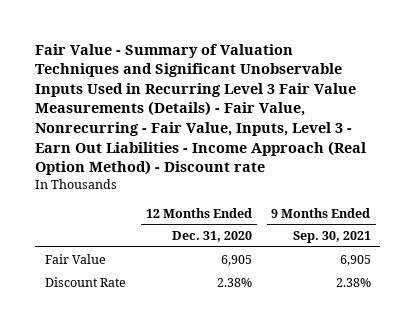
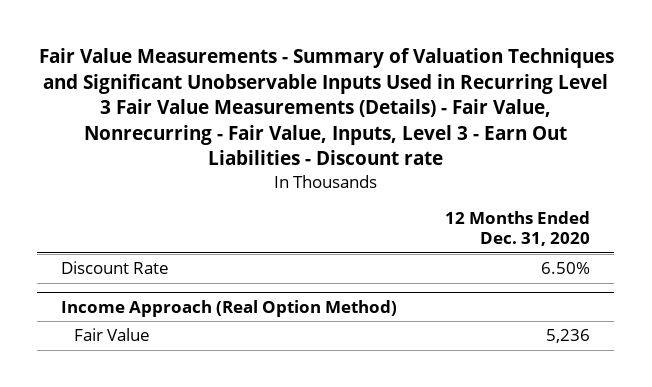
- Fair Value - Summary of Valuation Techniques and Significant Unobservable Inputs Used in Recurring Level 3 Fair Value Measurements (Details) - Fair Value, Nonrecurring - Fair Value, Inputs, Level 3 - Earn Out Liabilities - Income Approach (Real Option Method) - Discount rate
+ Fair Value Measurements - Summary of Valuation Techniques and Significant Unobservable Inputs Used in Recurring Level 3 Fair Value Measurements (Details) - Fair Value, Nonrecurring - Fair Value, Inputs, Level 3 - Earn Out Liabilities - Discount rate
- | 12 Months Ended Dec. 31, 2020 | 9 Months Ended Sep. 30, 2021
+ | 12 Months Ended Dec. 31, 2020
- Fair Value | 6,905 | 6,905
- Discount Rate | 2.38% | 2.38%
+ Discount Rate | 6.50%
+ Income Approach (Real Option Method)
+ Fair Value | 5,236

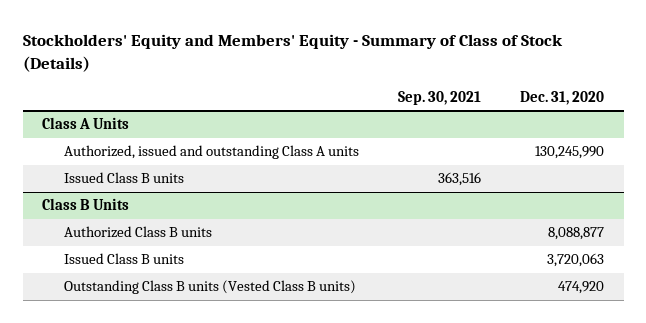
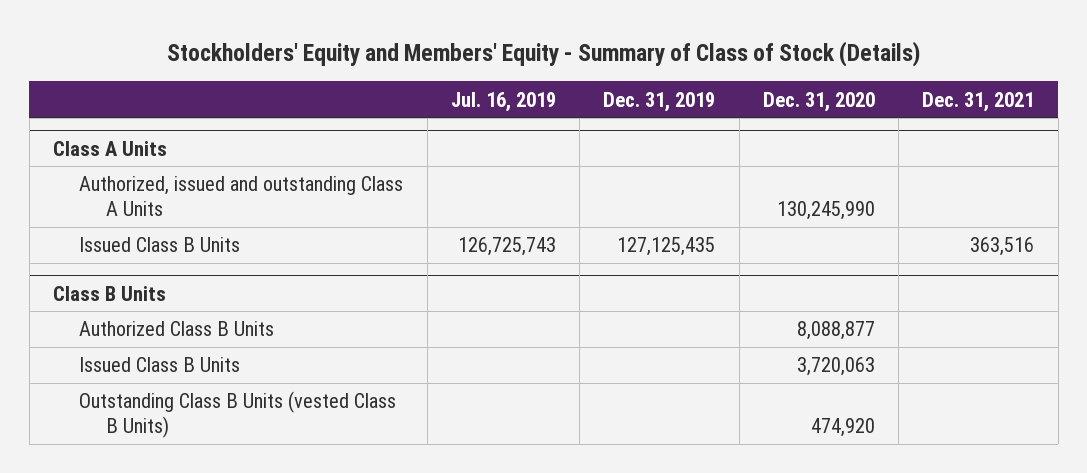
- | Sep. 30, 2021 | Dec. 31, 2020
+ | Jul. 16, 2019 | Dec. 31, 2019 | Dec. 31, 2020 | Dec. 31, 2021
@ Class A Units
- Authorized, issued and outstanding Class A units | | 130,245,990
- Issued Class B units | 363,516 |
+ Authorized, issued and outstanding Class A Units | | | 130,245,990 |
+ Issued Class B Units | 126,725,743 | 127,125,435 | | 363,516
@ Class B Units
- Authorized Class B units | | 8,088,877
- Issued Class B units | | 3,720,063
- Outstanding Class B units (Vested Class B units) | | 474,920
+ Authorized Class B Units | | | 8,088,877 |
+ Issued Class B Units | | | 3,720,063 |
+ Outstanding Class B Units (vested Class B Units) | | | 474,920 |

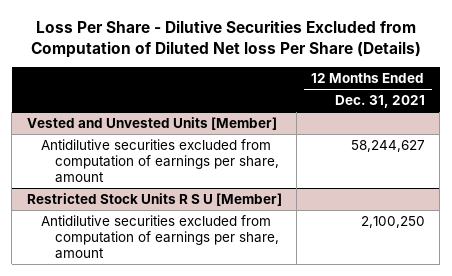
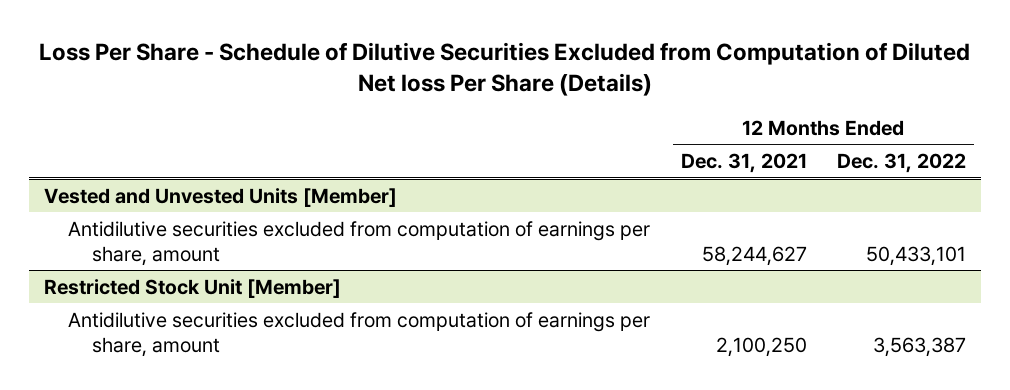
- Loss Per Share - Dilutive Securities Excluded from Computation of Diluted Net loss Per Share (Details)
+ Loss Per Share - Schedule of Dilutive Securities Excluded from Computation of Diluted Net loss Per Share (Details)
- | 12 Months Ended Dec. 31, 2021
+ | 12 Months Ended Dec. 31, 2021 | 12 Months Ended Dec. 31, 2022
- Restricted Stock Units R S U [Member]
+ Restricted Stock Unit [Member]

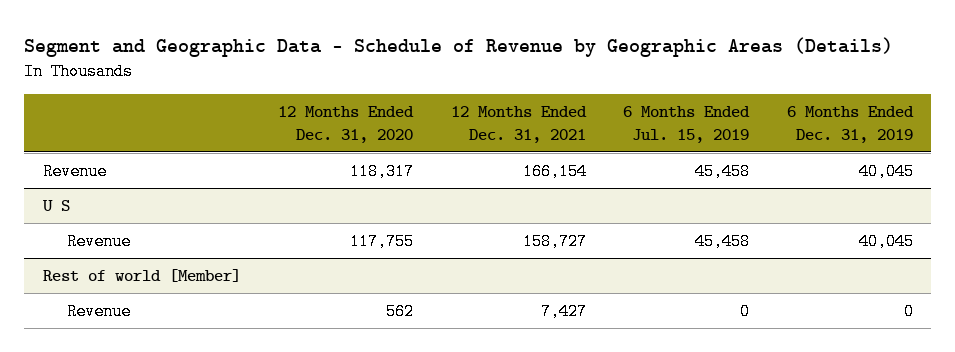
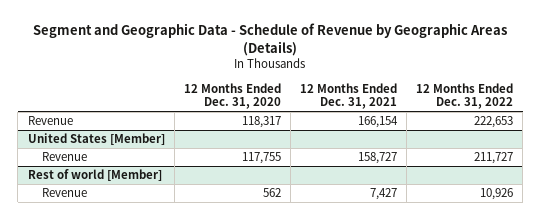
- | 12 Months Ended Dec. 31, 2020 | 12 Months Ended Dec. 31, 2021 | 6 Months Ended Jul. 15, 2019 | 6 Months Ended Dec. 31, 2019
+ | 12 Months Ended Dec. 31, 2020 | 12 Months Ended Dec. 31, 2021 | 12 Months Ended Dec. 31, 2022
- U S
+ United States [Member]

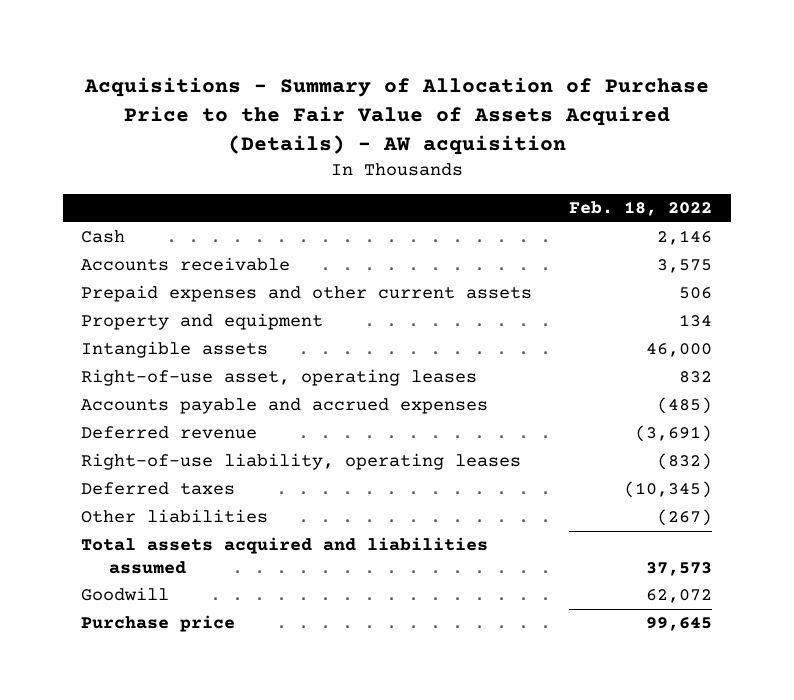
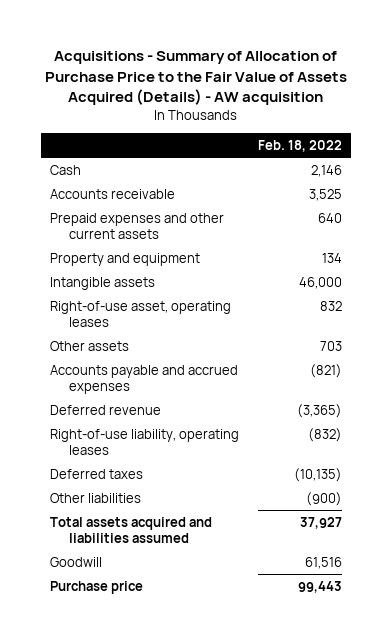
- Accounts receivable | 3,575
- Prepaid expenses and other current assets | 506
+ Accounts receivable | 3,525
+ Prepaid expenses and other current assets | 640
- Accounts payable and accrued expenses | (485)
- Deferred revenue | (3,691)
+ Other assets | 703
+ Accounts payable and accrued expenses | (821)
+ Deferred revenue | (3,365)
- Deferred taxes | (10,345)
- Other liabilities | (267)
- Total assets acquired and liabilities assumed | 37,573
- Goodwill | 62,072
- Purchase price | 99,645
+ Deferred taxes | (10,135)
+ Other liabilities | (900)
+ Total assets acquired and liabilities assumed | 37,927
+ Goodwill | 61,516
+ Purchase price | 99,443

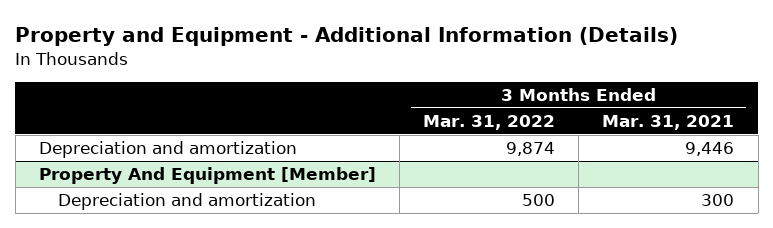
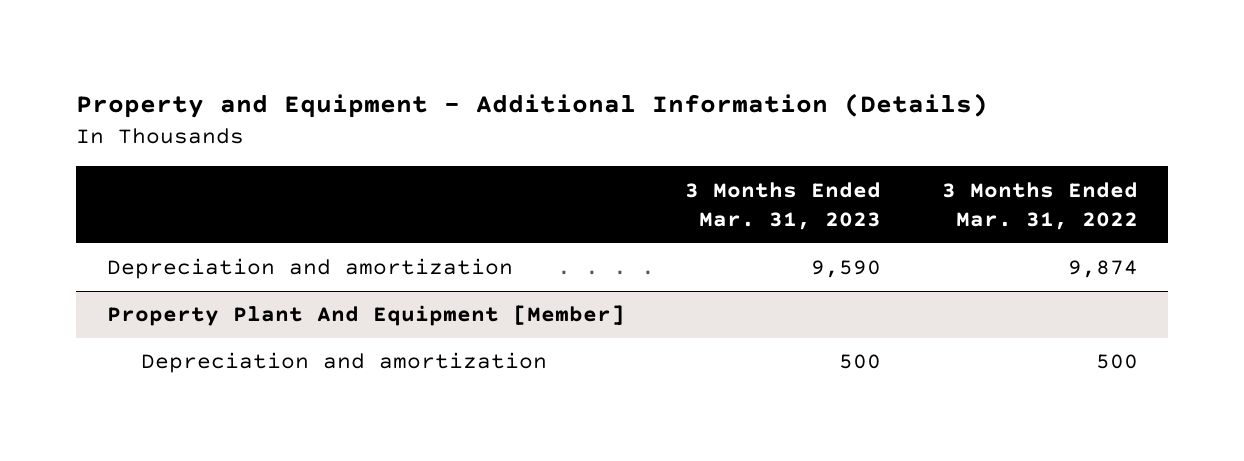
- | 3 Months Ended Mar. 31, 2022 | 3 Months Ended Mar. 31, 2021
+ | 3 Months Ended Mar. 31, 2023 | 3 Months Ended Mar. 31, 2022
- Property And Equipment [Member]
+ Property Plant And Equipment [Member]

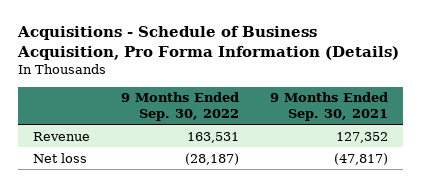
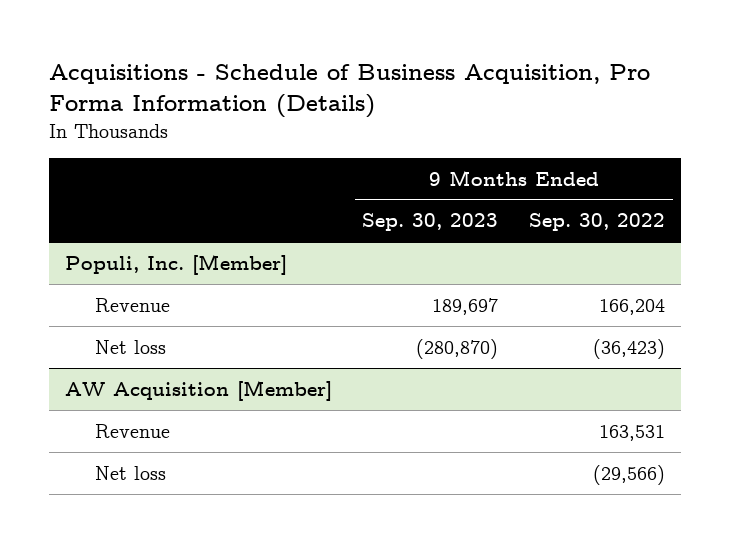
- | 9 Months Ended Sep. 30, 2022 | 9 Months Ended Sep. 30, 2021
+ | 9 Months Ended Sep. 30, 2023 | 9 Months Ended Sep. 30, 2022
+ Populi, Inc. [Member]
+ Revenue | 189,697 | 166,204
+ Net loss | (280,870) | (36,423)
+ AW Acquisition [Member]
- Net loss | (28,187) | (47,817)
+ Net loss | | (29,566)

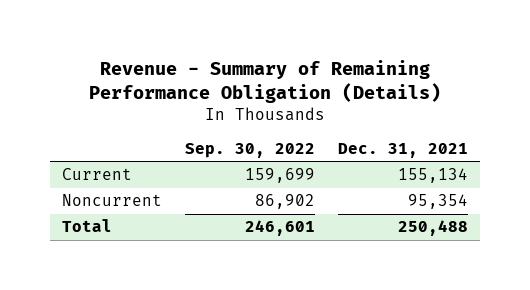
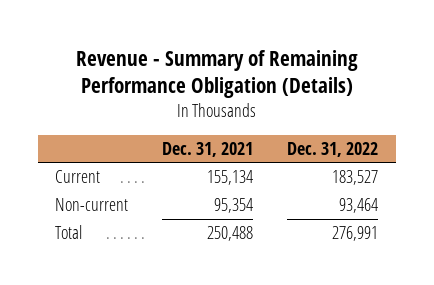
- | Sep. 30, 2022 | Dec. 31, 2021
+ | Dec. 31, 2021 | Dec. 31, 2022
- Noncurrent | 86,902 | 95,354
+ Non-current | 95,354 | 93,464

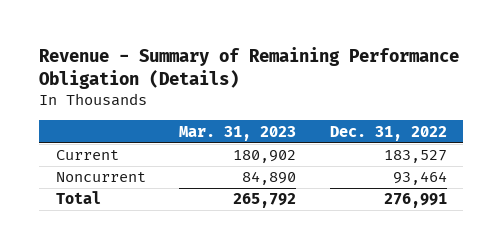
- | Dec. 31, 2021 | Dec. 31, 2022
+ | Mar. 31, 2023 | Dec. 31, 2022
- Non-current | 95,354 | 93,464
+ Noncurrent | 84,890 | 93,464

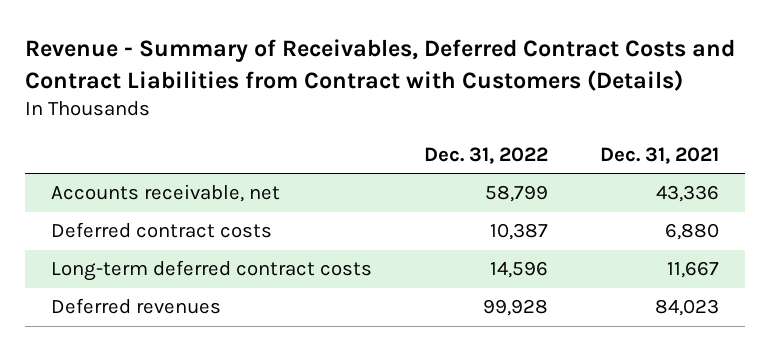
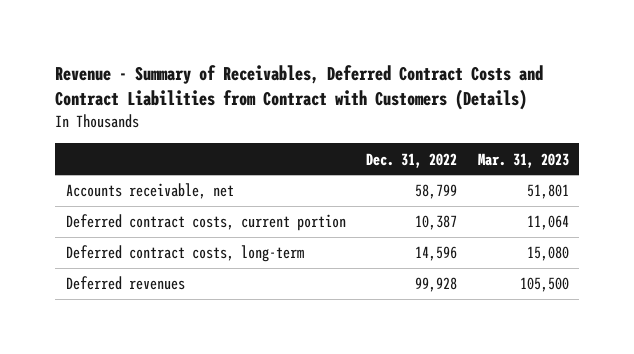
- | Dec. 31, 2022 | Dec. 31, 2021
+ | Dec. 31, 2022 | Mar. 31, 2023
- Deferred contract costs | 10,387 | 6,880
- Long-term deferred contract costs | 14,596 | 11,667
+ Deferred contract costs, current portion | 10,387 | 11,064
+ Deferred contract costs, long-term | 14,596 | 15,080

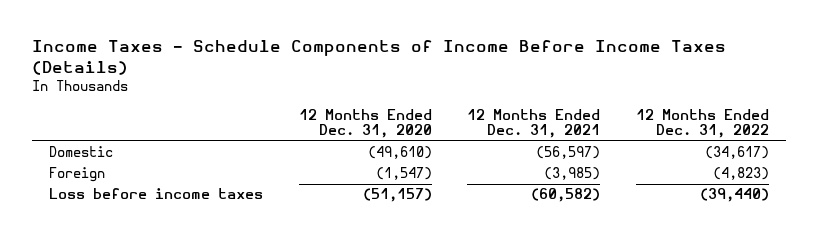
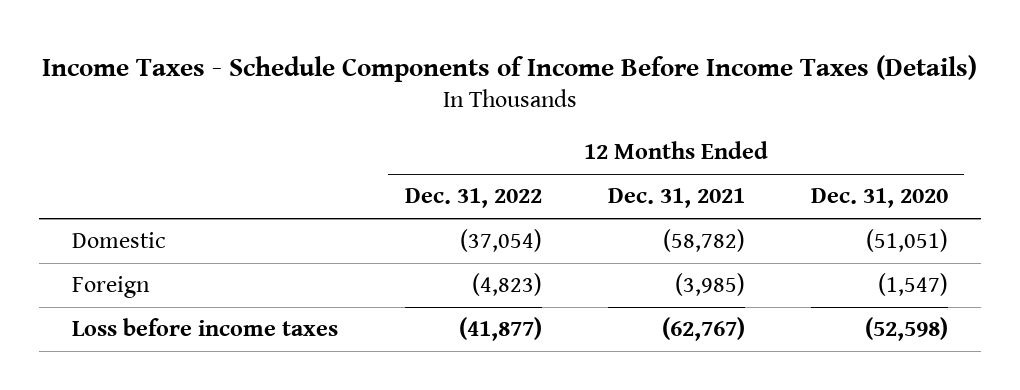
- | 12 Months Ended Dec. 31, 2020 | 12 Months Ended Dec. 31, 2021 | 12 Months Ended Dec. 31, 2022
+ | 12 Months Ended Dec. 31, 2022 | 12 Months Ended Dec. 31, 2021 | 12 Months Ended Dec. 31, 2020
- Domestic | (49,610) | (56,597) | (34,617)
+ Domestic | (37,054) | (58,782) | (51,051)
- Loss before income taxes | (51,157) | (60,582) | (39,440)
+ Loss before income taxes | (41,877) | (62,767) | (52,598)

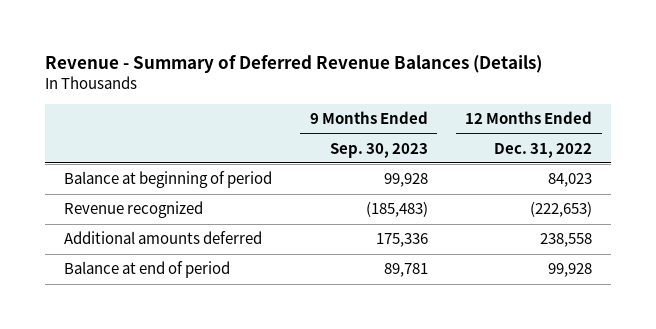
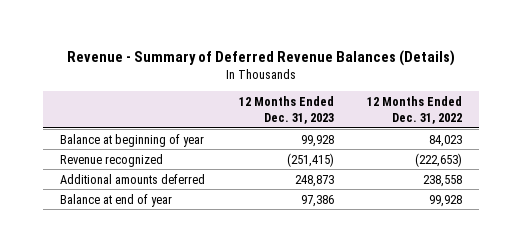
- | 9 Months Ended Sep. 30, 2023 | 12 Months Ended Dec. 31, 2022
+ | 12 Months Ended Dec. 31, 2023 | 12 Months Ended Dec. 31, 2022
- Balance at beginning of period | 99,928 | 84,023
+ Balance at beginning of year | 99,928 | 84,023
- Balance at end of period | 89,781 | 99,928
+ Balance at end of year | 97,386 | 99,928

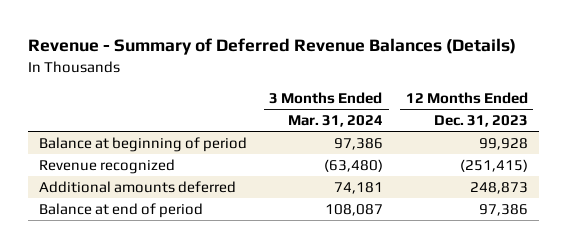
- | 12 Months Ended Dec. 31, 2023 | 12 Months Ended Dec. 31, 2022
+ | 3 Months Ended Mar. 31, 2024 | 12 Months Ended Dec. 31, 2023
- Balance at beginning of year | 99,928 | 84,023
+ Balance at beginning of period | 97,386 | 99,928
- Balance at end of year | 97,386 | 99,928
+ Balance at end of period | 108,087 | 97,386

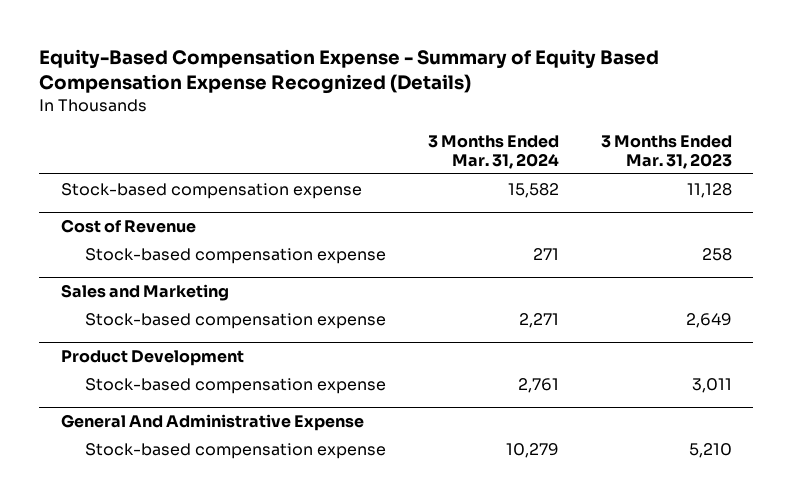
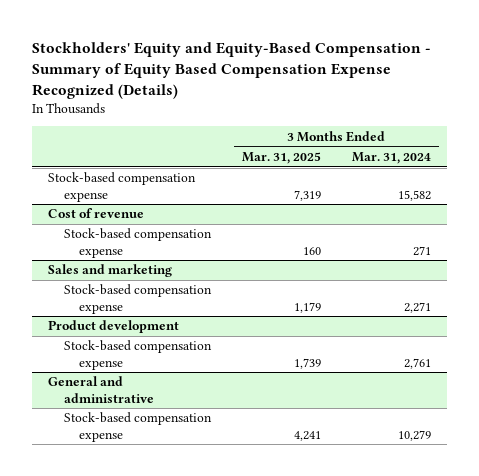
- Equity-Based Compensation Expense - Summary of Equity Based Compensation Expense Recognized (Details)
+ Stockholders' Equity and Equity-Based Compensation - Summary of Equity Based Compensation Expense Recognized (Details)
- | 3 Months Ended Mar. 31, 2024 | 3 Months Ended Mar. 31, 2023
+ | 3 Months Ended Mar. 31, 2025 | 3 Months Ended Mar. 31, 2024
- Cost of Revenue
+ Cost of revenue
- Sales and Marketing
+ Sales and marketing
- Product Development
+ Product development
- General And Administrative Expense
+ General and administrative

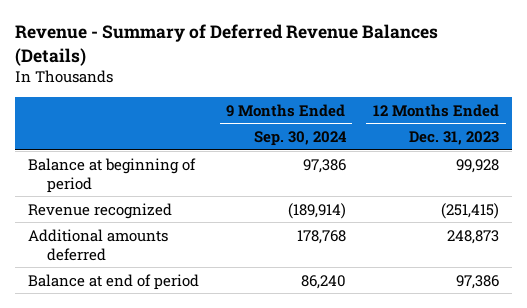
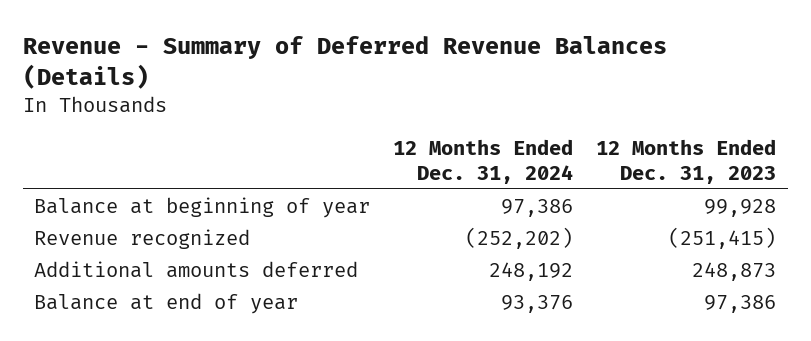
- | 9 Months Ended Sep. 30, 2024 | 12 Months Ended Dec. 31, 2023
+ | 12 Months Ended Dec. 31, 2024 | 12 Months Ended Dec. 31, 2023
- Balance at beginning of period | 97,386 | 99,928
+ Balance at beginning of year | 97,386 | 99,928
- Balance at end of period | 86,240 | 97,386
+ Balance at end of year | 93,376 | 97,386

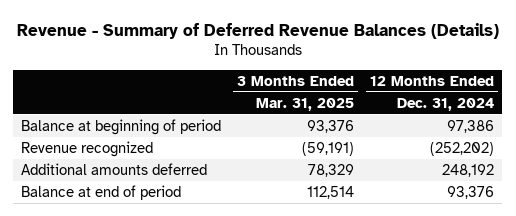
- | 12 Months Ended Dec. 31, 2024 | 12 Months Ended Dec. 31, 2023
+ | 3 Months Ended Mar. 31, 2025 | 12 Months Ended Dec. 31, 2024
- Balance at beginning of year | 97,386 | 99,928
+ Balance at beginning of period | 93,376 | 97,386
- Balance at end of year | 93,376 | 97,386
+ Balance at end of period | 112,514 | 93,376

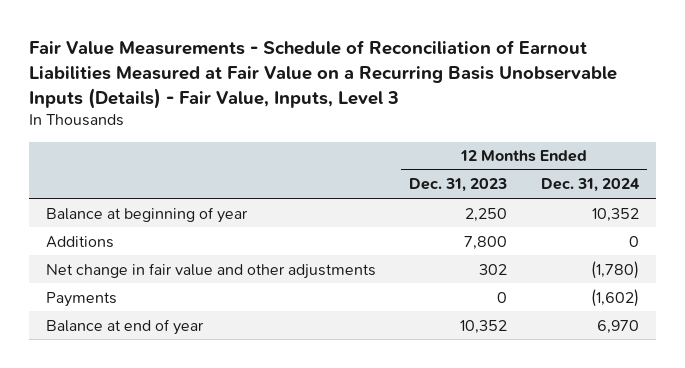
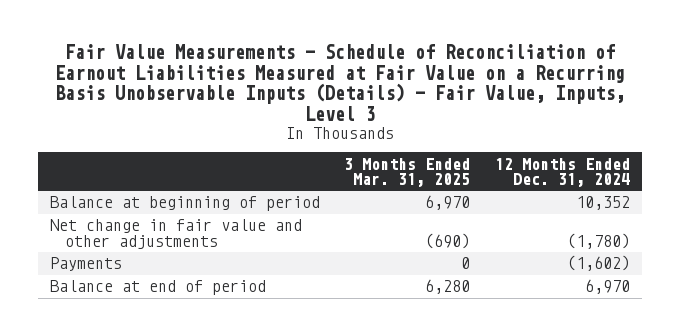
- | 12 Months Ended Dec. 31, 2023 | 12 Months Ended Dec. 31, 2024
+ | 3 Months Ended Mar. 31, 2025 | 12 Months Ended Dec. 31, 2024
- Balance at beginning of year | 2,250 | 10,352
- Additions | 7,800 | 0
+ Balance at beginning of period | 6,970 | 10,352
- Balance at end of year | 10,352 | 6,970
+ Balance at end of period | 6,280 | 6,970

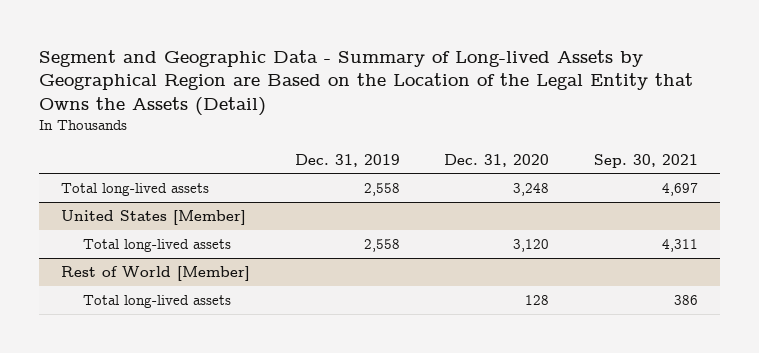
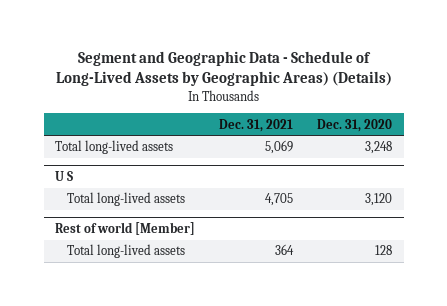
- Segment and Geographic Data - Summary of Long-lived Assets by Geographical Region are Based on the Location of the Legal Entity that Owns the Assets (Detail)
+ Segment and Geographic Data - Schedule of Long-Lived Assets by Geographic Areas) (Details)
- | Dec. 31, 2019 | Dec. 31, 2020 | Sep. 30, 2021
+ | Dec. 31, 2021 | Dec. 31, 2020
- United States [Member]
+ U S
- Rest of World [Member]
+ Rest of world [Member]

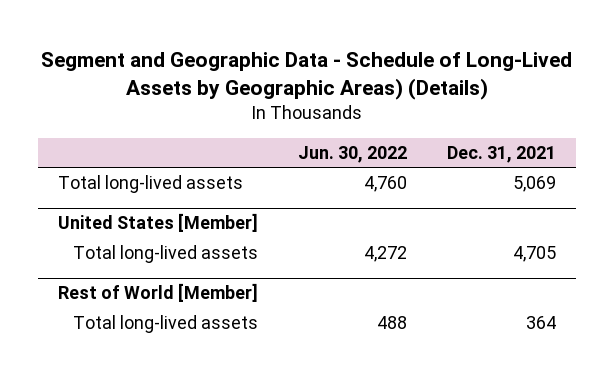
- | Dec. 31, 2021 | Dec. 31, 2020
+ | Jun. 30, 2022 | Dec. 31, 2021
- U S
+ United States [Member]
- Rest of world [Member]
+ Rest of World [Member]

